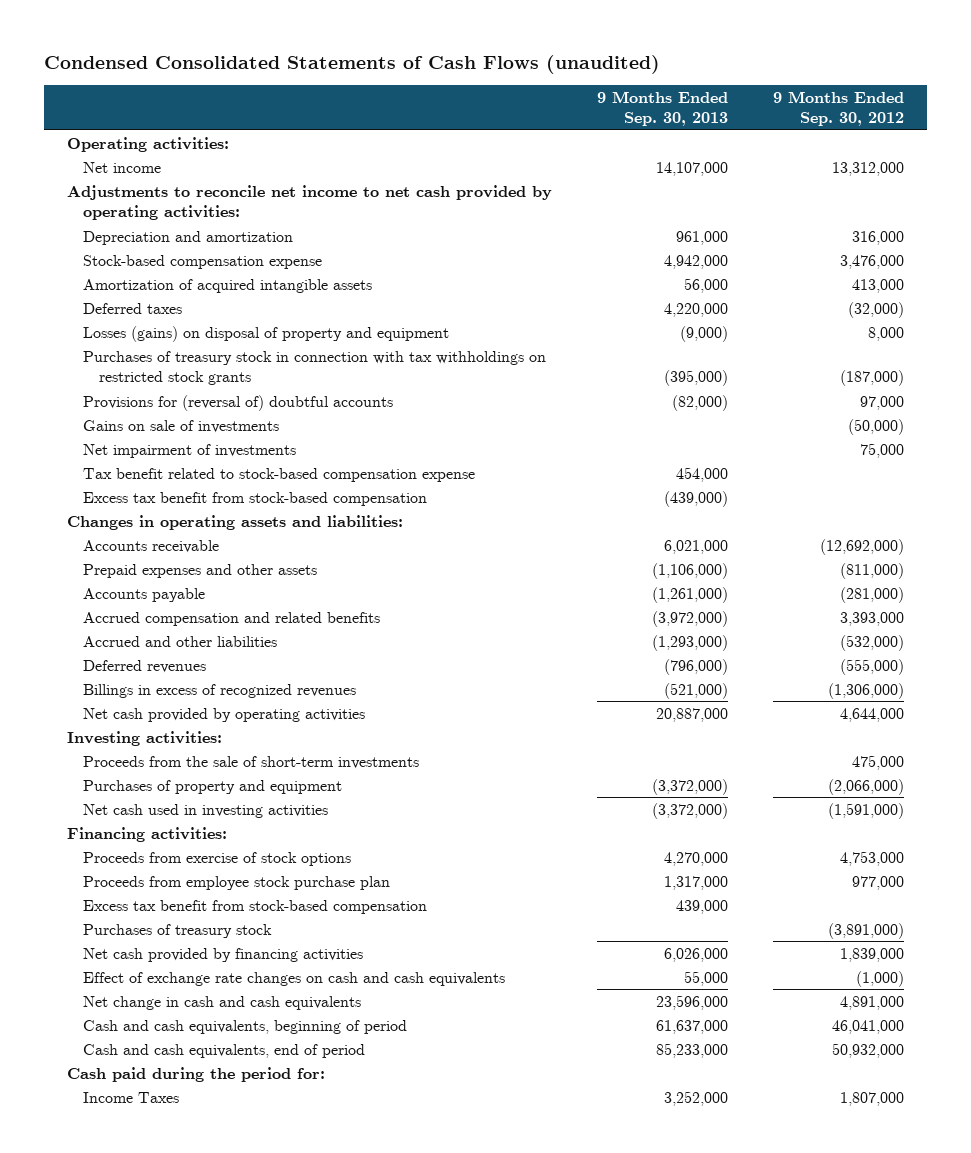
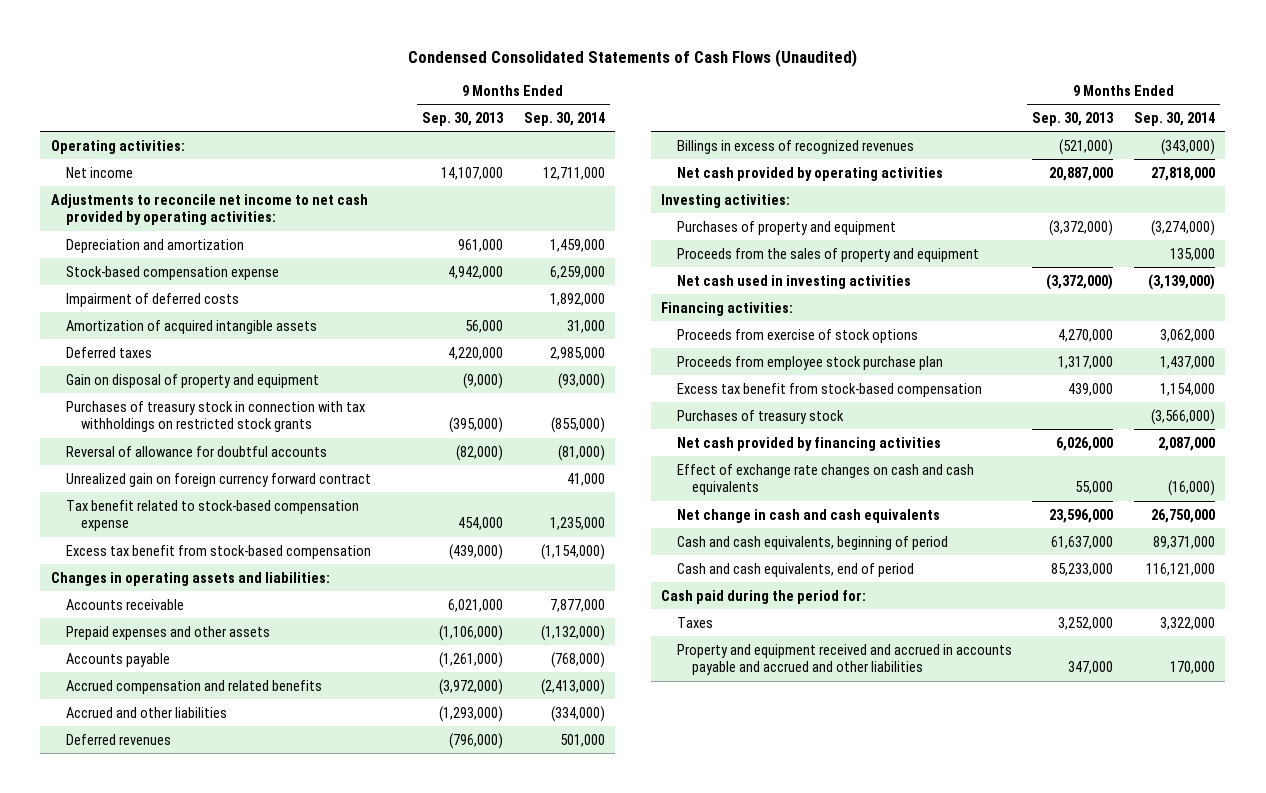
- Condensed Consolidated Statements of Cash Flows (unaudited)
+ Condensed Consolidated Statements of Cash Flows (Unaudited)
- | 9 Months Ended Sep. 30, 2013 | 9 Months Ended Sep. 30, 2012
+ | 9 Months Ended Sep. 30, 2013 | 9 Months Ended Sep. 30, 2014
+ Impairment of deferred costs | | 1,892,000
- Losses (gains) on disposal of property and equipment | (9,000) | 8,000
+ Gain on disposal of property and equipment | (9,000) | (93,000)
- Provisions for (reversal of) doubtful accounts | (82,000) | 97,000
- Gains on sale of investments | | (50,000)
- Net impairment of investments | | 75,000
+ Reversal of allowance for doubtful accounts | (82,000) | (81,000)
+ Unrealized gain on foreign currency forward contract | | 41,000
- Proceeds from the sale of short-term investments | | 475,000
+ Proceeds from the sales of property and equipment | | 135,000
- Income Taxes | 3,252,000 | 1,807,000
+ Taxes | 3,252,000 | 3,322,000
+ Property and equipment received and accrued in accounts payable and accrued and other liabilities | 347,000 | 170,000

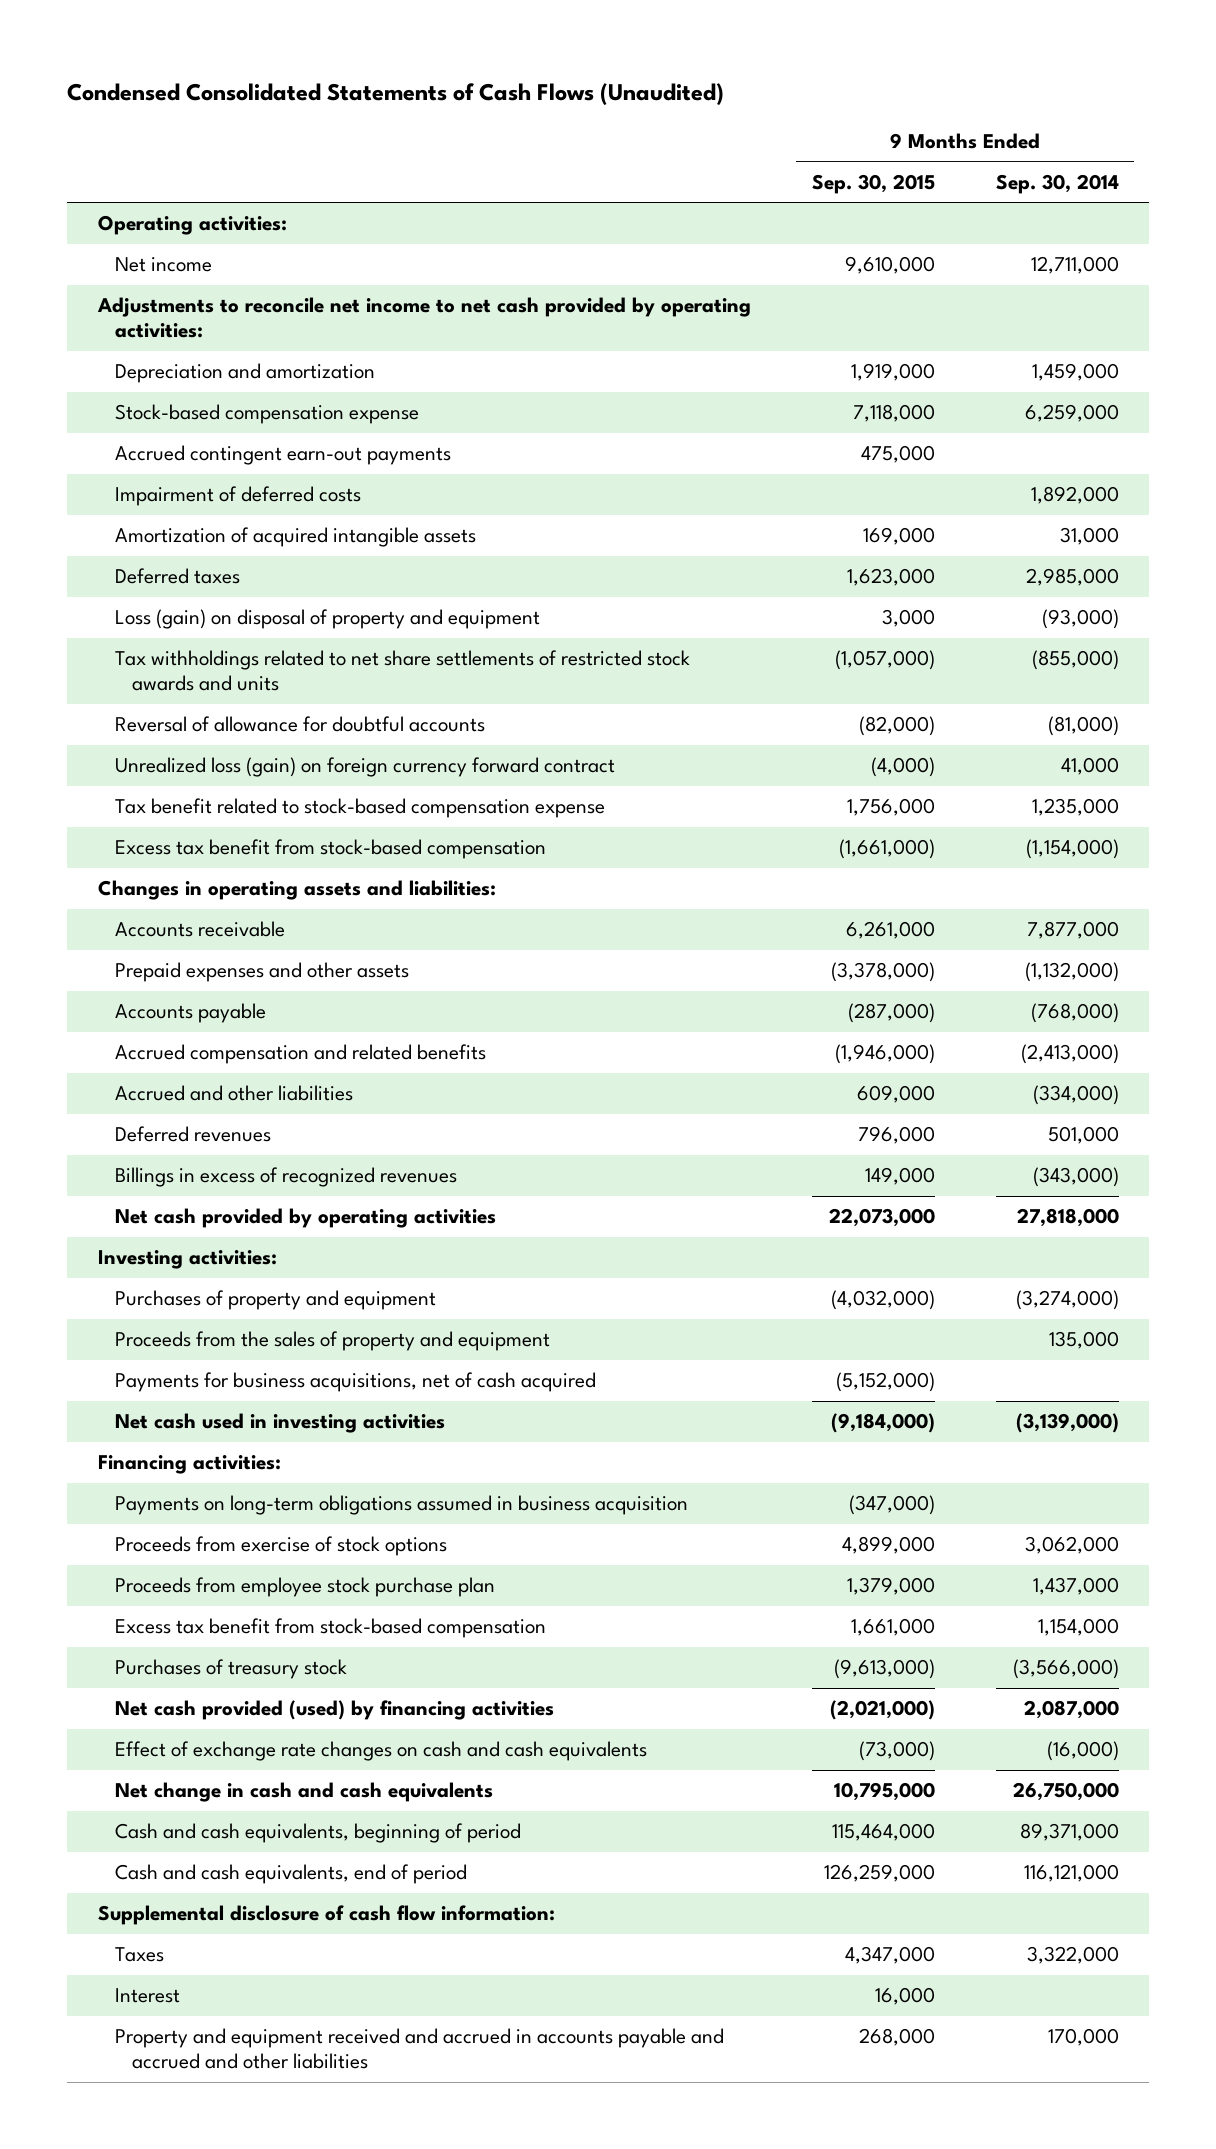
- | 9 Months Ended Sep. 30, 2013 | 9 Months Ended Sep. 30, 2014
+ | 9 Months Ended Sep. 30, 2015 | 9 Months Ended Sep. 30, 2014
+ Accrued contingent earn-out payments | 475,000 |
- Gain on disposal of property and equipment | (9,000) | (93,000)
- Purchases of treasury stock in connection with tax withholdings on restricted stock grants | (395,000) | (855,000)
+ Loss (gain) on disposal of property and equipment | 3,000 | (93,000)
+ Tax withholdings related to net share settlements of restricted stock awards and units | (1,057,000) | (855,000)
- Unrealized gain on foreign currency forward contract | | 41,000
+ Unrealized loss (gain) on foreign currency forward contract | (4,000) | 41,000
+ Payments for business acquisitions, net of cash acquired | (5,152,000) |
+ Payments on long-term obligations assumed in business acquisition | (347,000) |
- Net cash provided by financing activities | 6,026,000 | 2,087,000
+ Net cash provided (used) by financing activities | (2,021,000) | 2,087,000
- Cash paid during the period for:
+ Supplemental disclosure of cash flow information:
+ Interest | 16,000 |

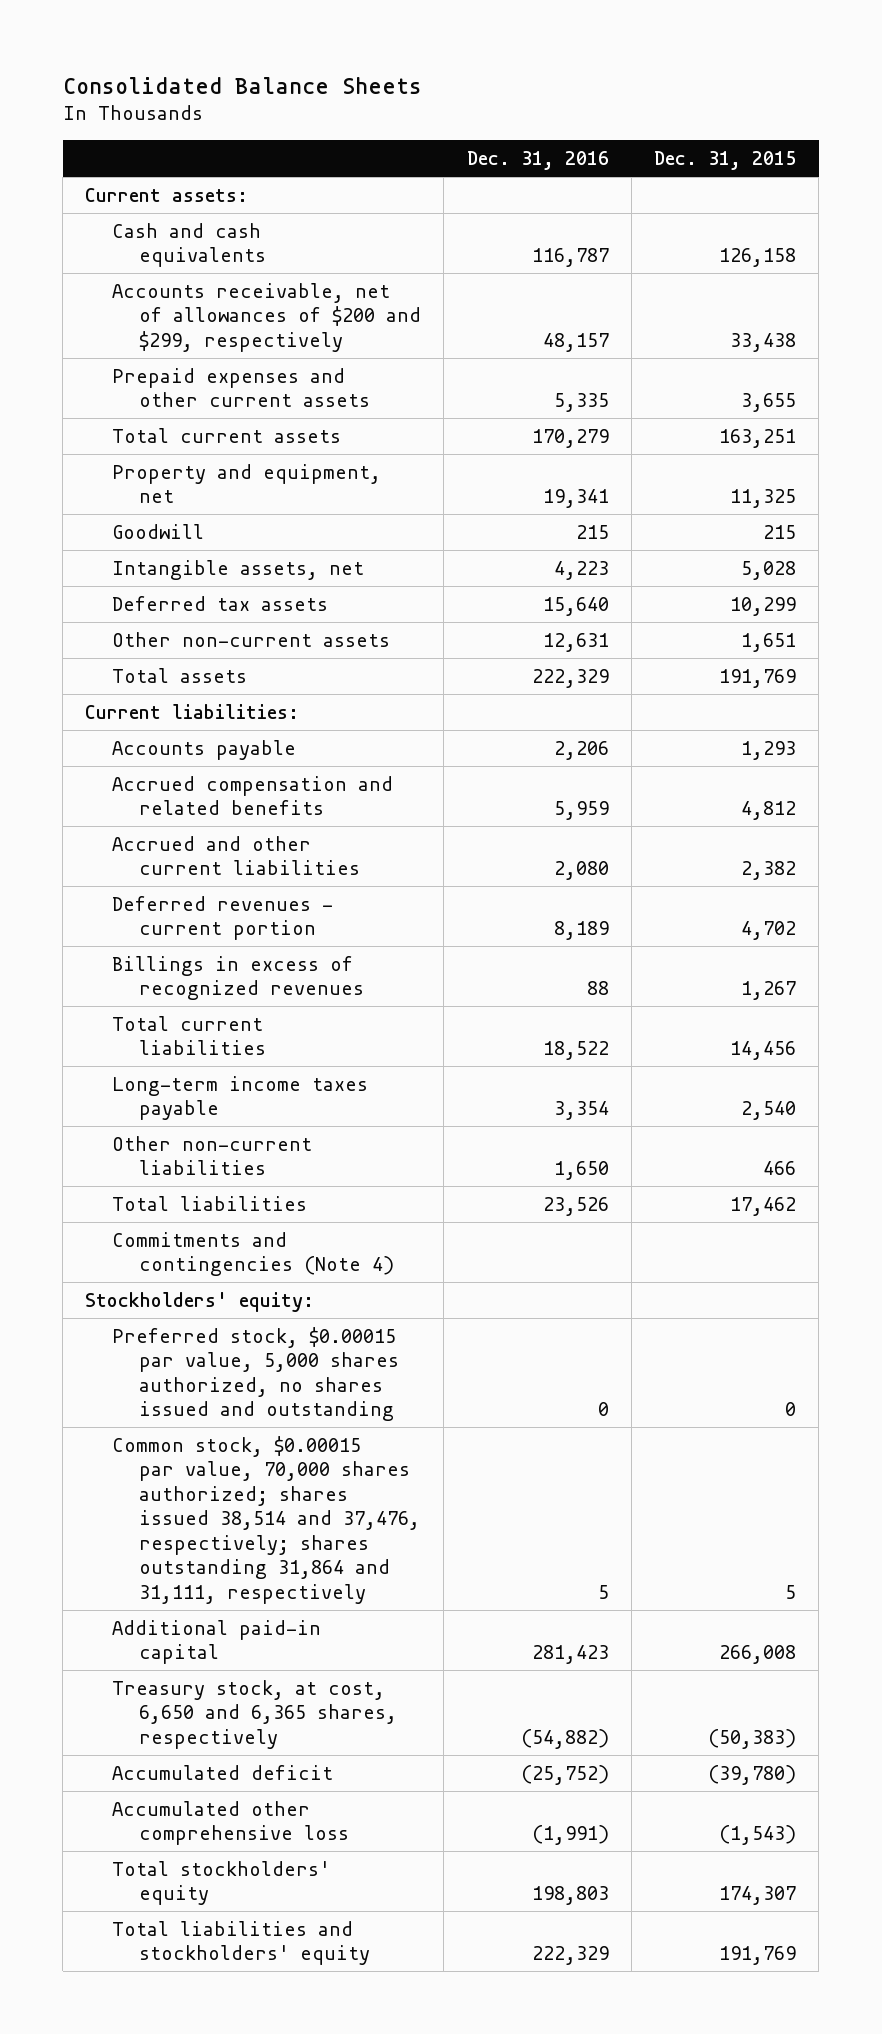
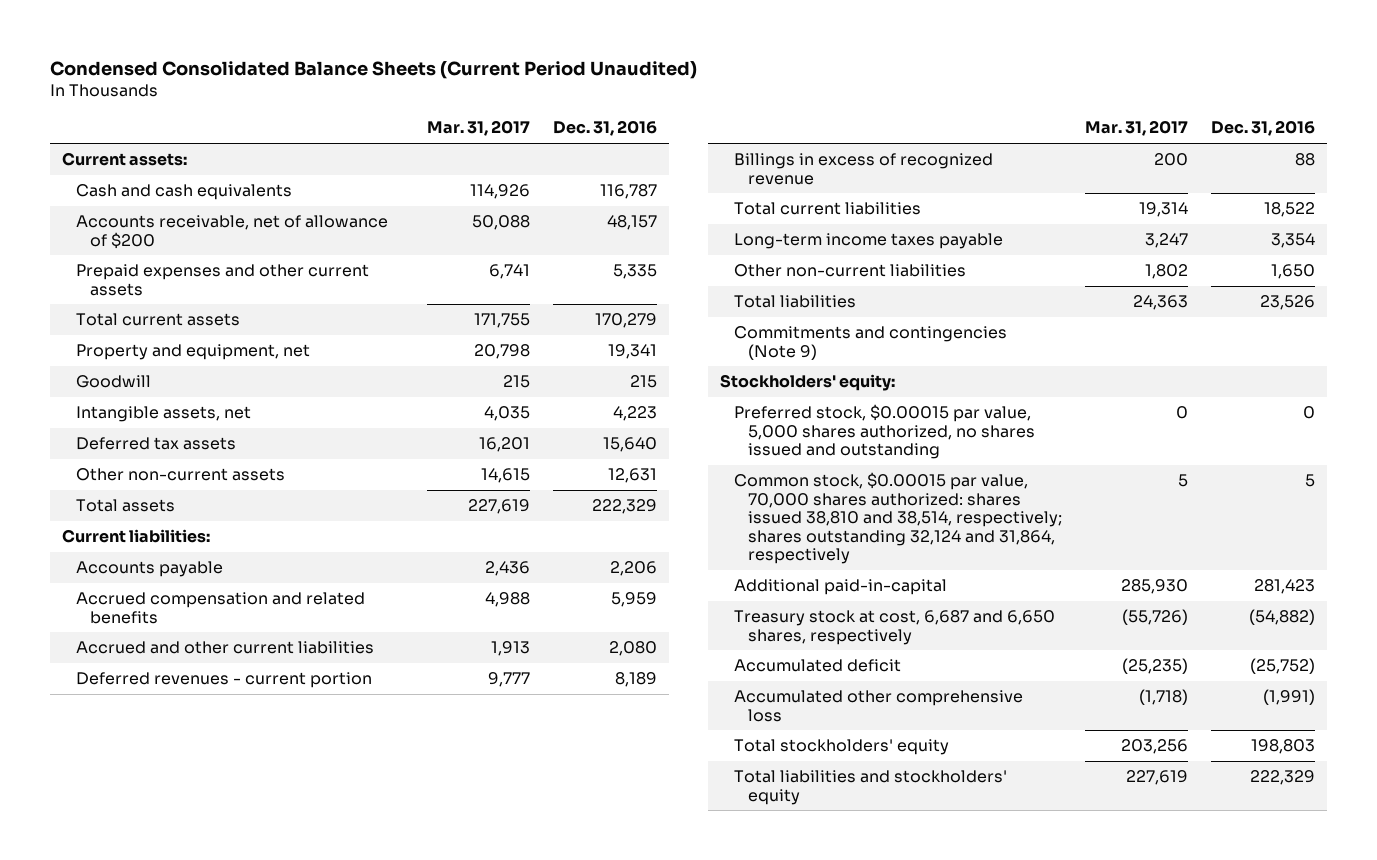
- Consolidated Balance Sheets
+ Condensed Consolidated Balance Sheets (Current Period Unaudited)
- | Dec. 31, 2016 | Dec. 31, 2015
+ | Mar. 31, 2017 | Dec. 31, 2016
- Accounts receivable, net of allowances of $200 and $299, respectively | 48,157 | 33,438
+ Accounts receivable, net of allowance of $200 | 50,088 | 48,157
- Billings in excess of recognized revenues | 88 | 1,267
+ Billings in excess of recognized revenue | 200 | 88
- Commitments and contingencies (Note 4)
+ Commitments and contingencies (Note 9)
- Common stock, $0.00015 par value, 70,000 shares authorized; shares issued 38,514 and 37,476, respectively; shares outstanding 31,864 and 31,111, respectively | 5 | 5
- Additional paid-in capital | 281,423 | 266,008
- Treasury stock, at cost, 6,650 and 6,365 shares, respectively | (54,882) | (50,383)
+ Common stock, $0.00015 par value, 70,000 shares authorized: shares issued 38,810 and 38,514, respectively; shares outstanding 32,124 and 31,864, respectively | 5 | 5
+ Additional paid-in-capital | 285,930 | 281,423
+ Treasury stock at cost, 6,687 and 6,650 shares, respectively | (55,726) | (54,882)

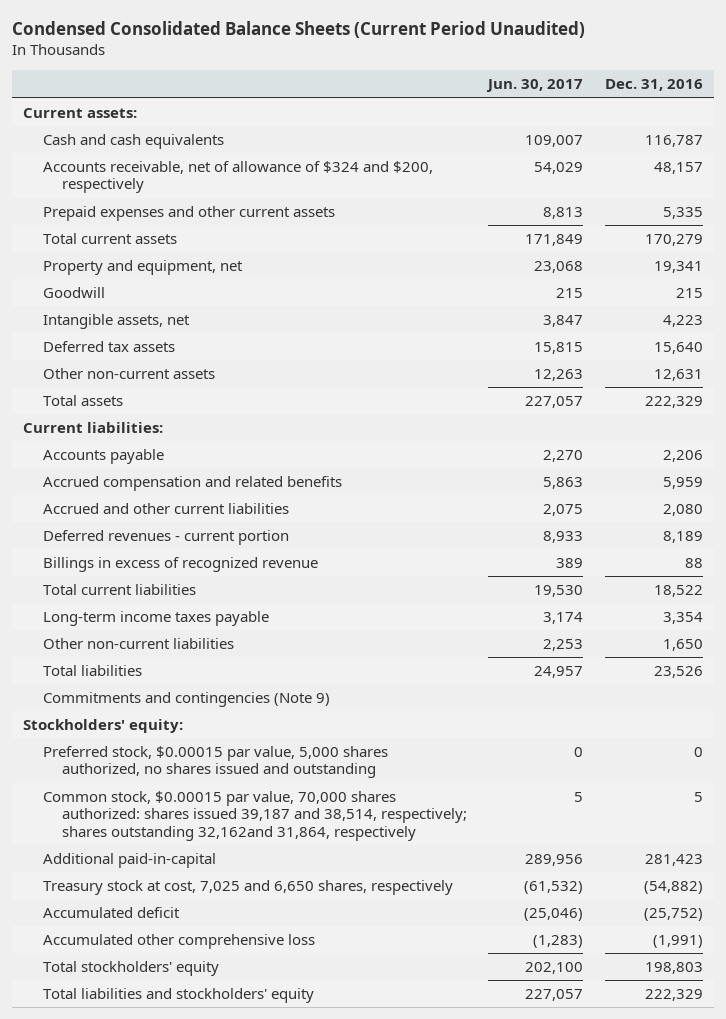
- | Mar. 31, 2017 | Dec. 31, 2016
+ | Jun. 30, 2017 | Dec. 31, 2016
- Accounts receivable, net of allowance of $200 | 50,088 | 48,157
+ Accounts receivable, net of allowance of $324 and $200, respectively | 54,029 | 48,157
- Common stock, $0.00015 par value, 70,000 shares authorized: shares issued 38,810 and 38,514, respectively; shares outstanding 32,124 and 31,864, respectively | 5 | 5
+ Common stock, $0.00015 par value, 70,000 shares authorized: shares issued 39,187 and 38,514, respectively; shares outstanding 32,162and 31,864, respectively | 5 | 5
- Treasury stock at cost, 6,687 and 6,650 shares, respectively | (55,726) | (54,882)
+ Treasury stock at cost, 7,025 and 6,650 shares, respectively | (61,532) | (54,882)

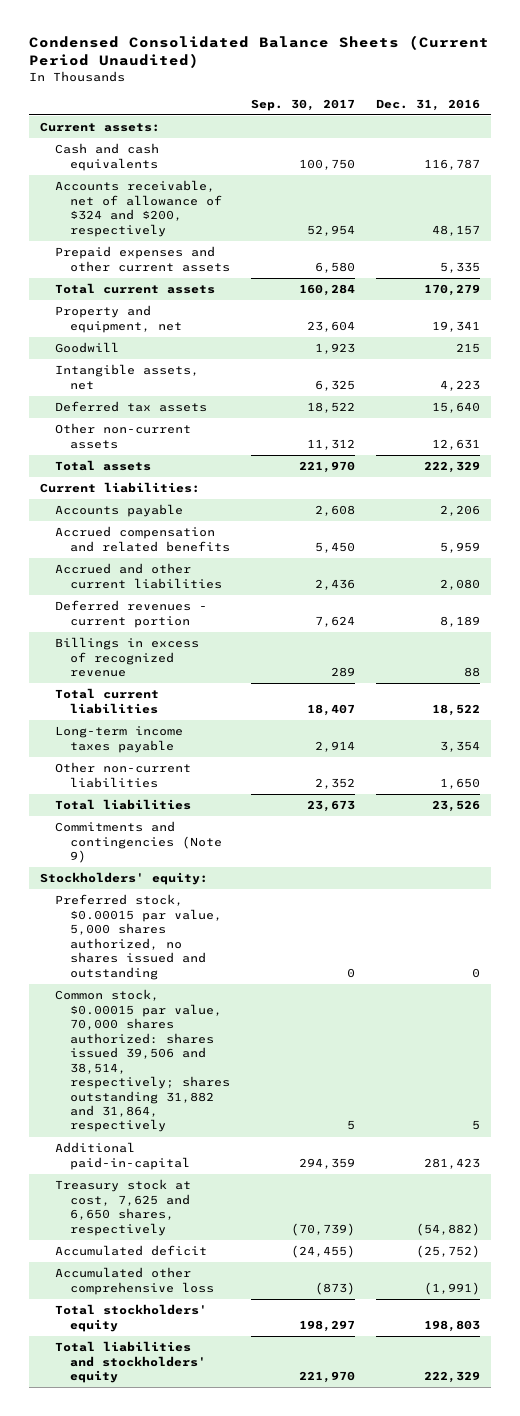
- | Jun. 30, 2017 | Dec. 31, 2016
+ | Sep. 30, 2017 | Dec. 31, 2016
- Common stock, $0.00015 par value, 70,000 shares authorized: shares issued 39,187 and 38,514, respectively; shares outstanding 32,162and 31,864, respectively | 5 | 5
+ Common stock, $0.00015 par value, 70,000 shares authorized: shares issued 39,506 and 38,514, respectively; shares outstanding 31,882 and 31,864, respectively | 5 | 5
- Treasury stock at cost, 7,025 and 6,650 shares, respectively | (61,532) | (54,882)
+ Treasury stock at cost, 7,625 and 6,650 shares, respectively | (70,739) | (54,882)

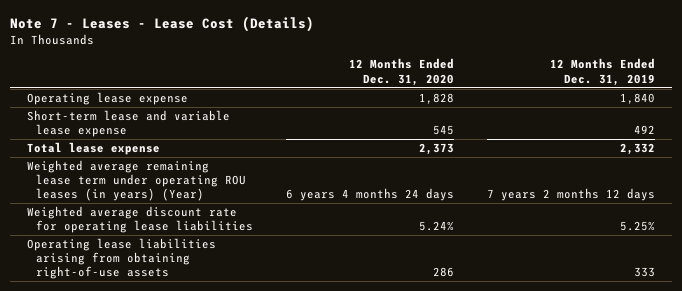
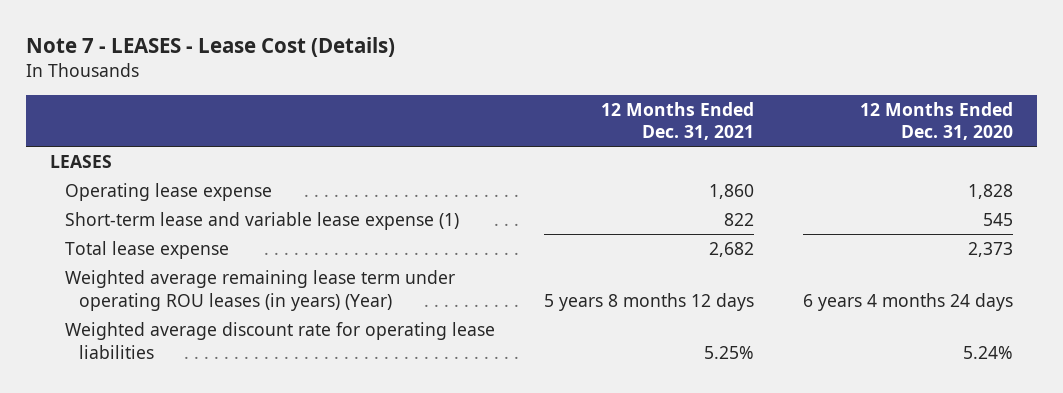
- Note 7 - Leases - Lease Cost (Details)
+ Note 7 - LEASES - Lease Cost (Details)
- | 12 Months Ended Dec. 31, 2020 | 12 Months Ended Dec. 31, 2019
+ | 12 Months Ended Dec. 31, 2021 | 12 Months Ended Dec. 31, 2020
+ LEASES
- Short-term lease and variable lease expense | 545 | 492
+ Short-term lease and variable lease expense (1) | 822 | 545
- Operating lease liabilities arising from obtaining right-of-use assets | 286 | 333

